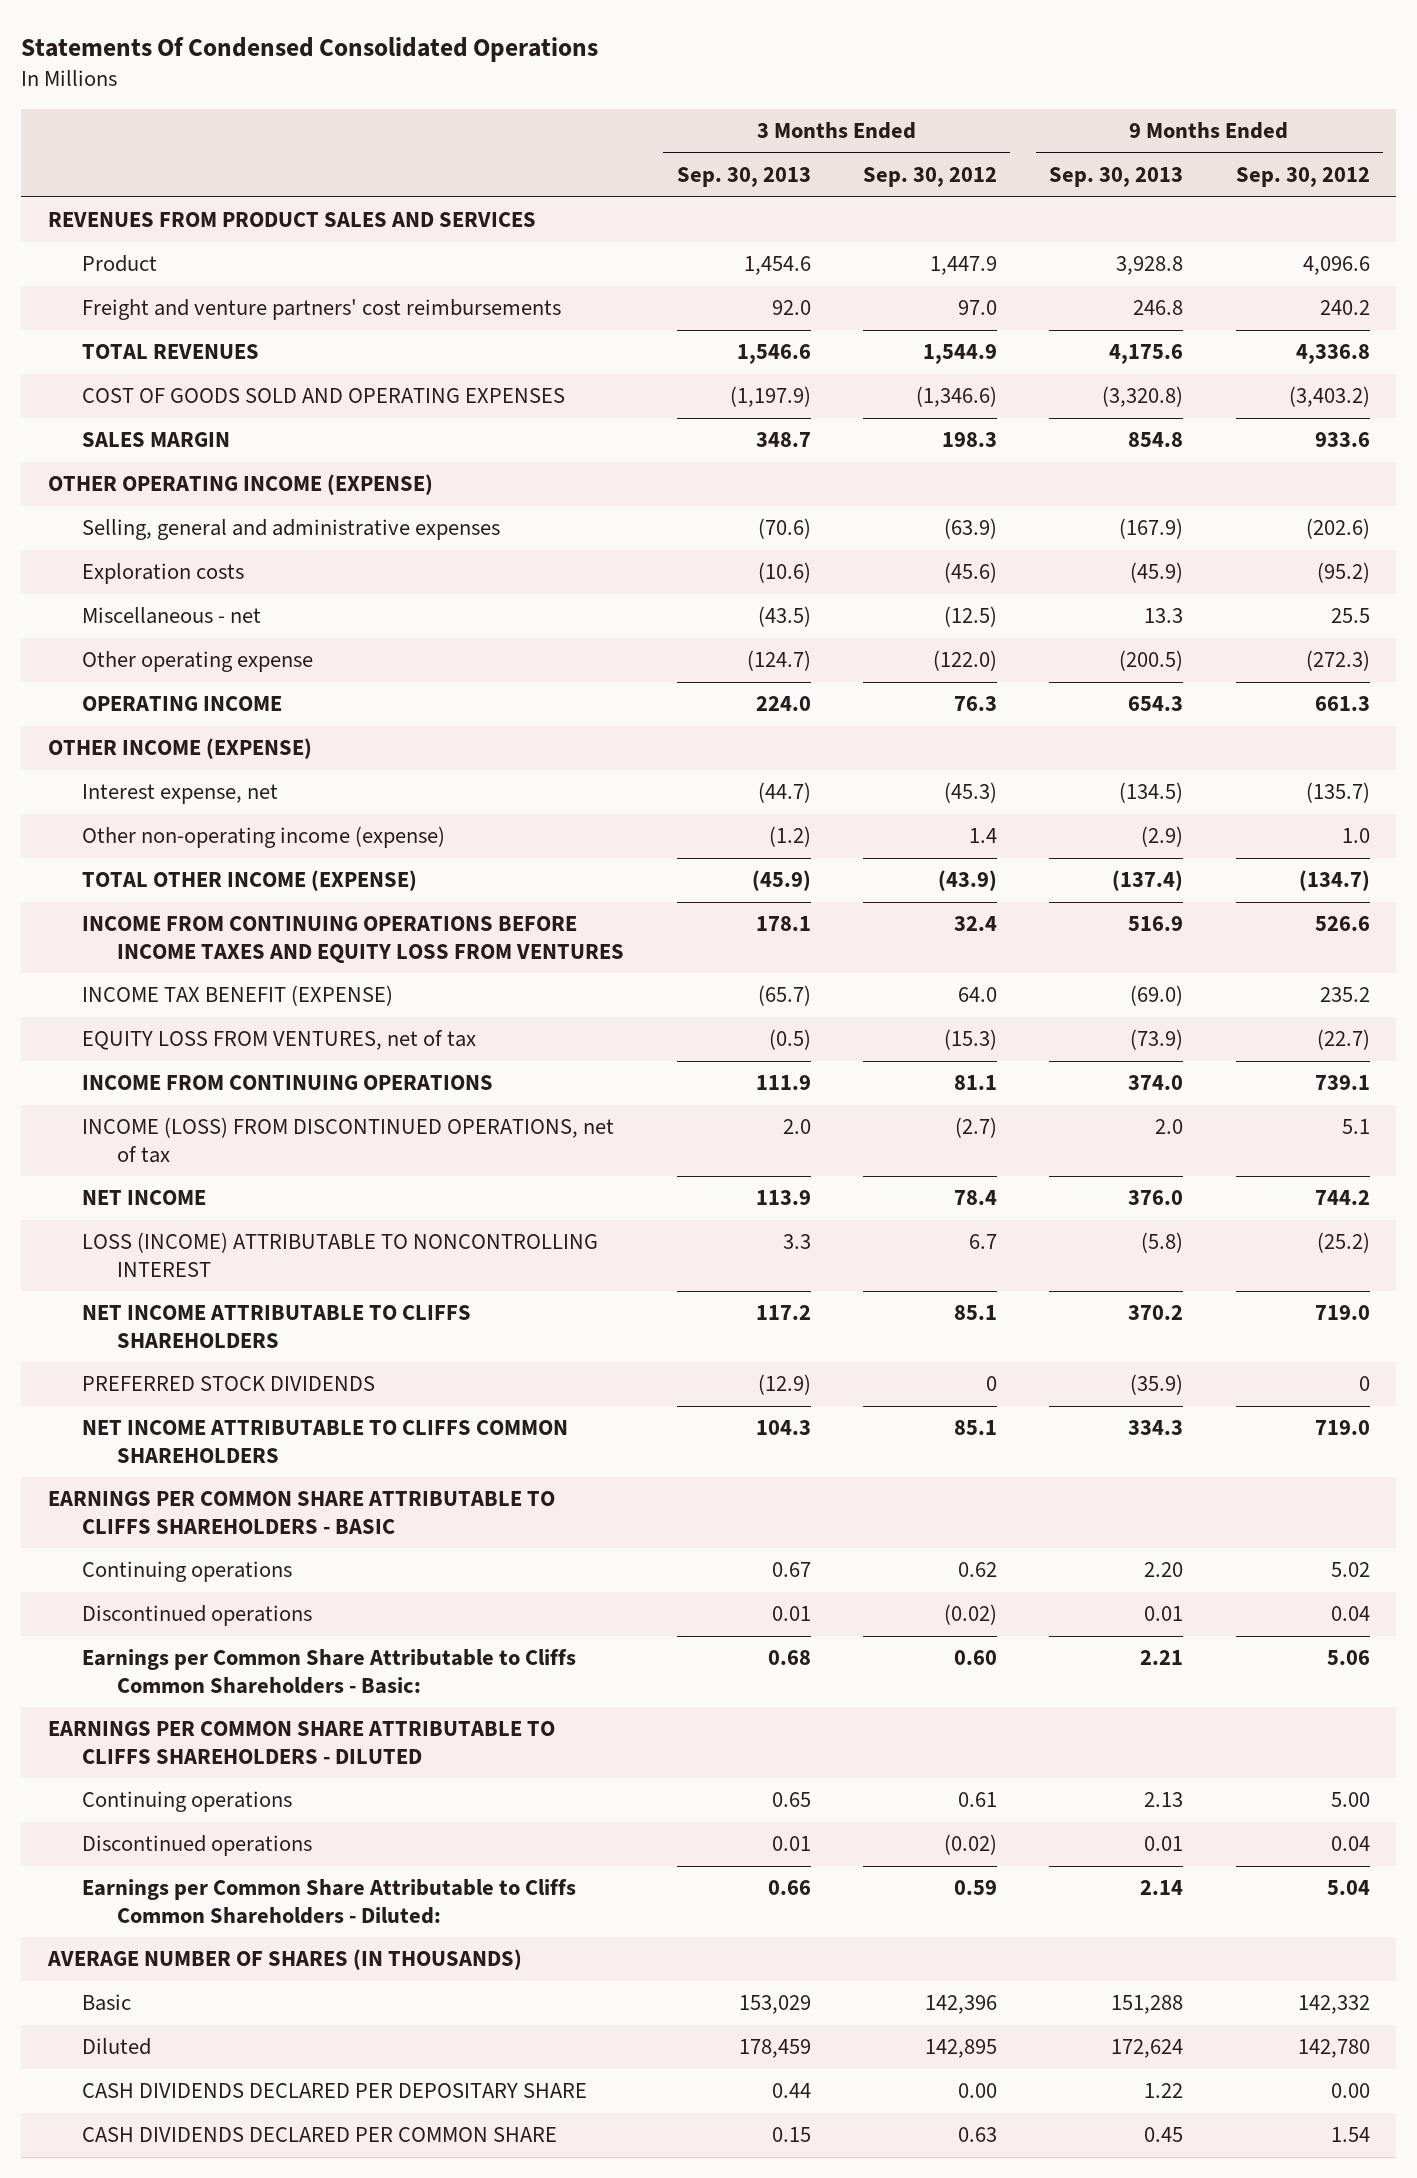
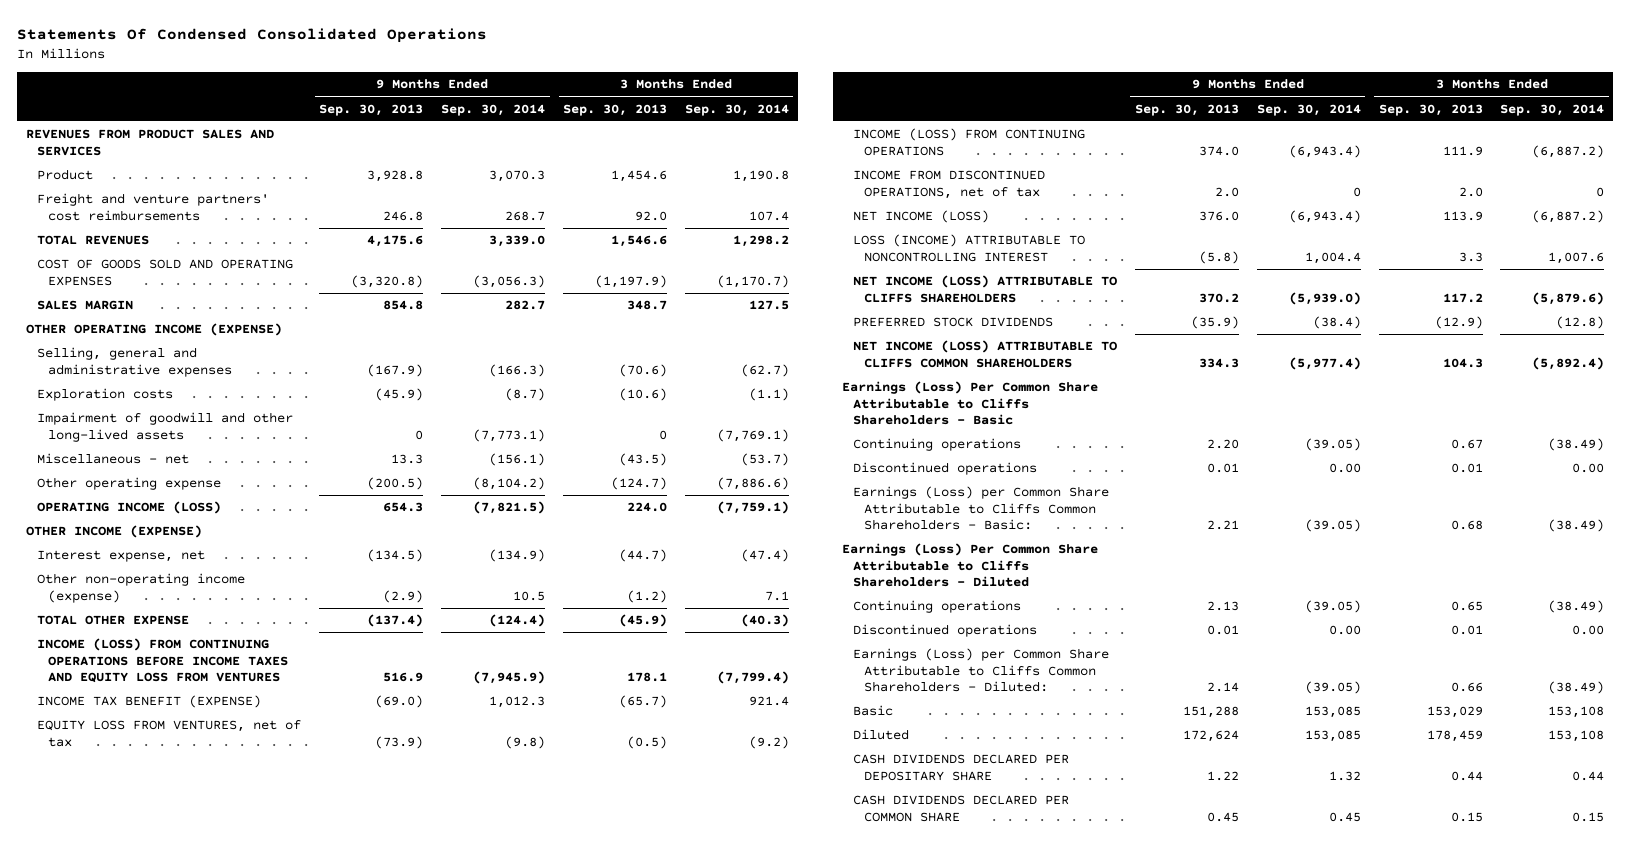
- | 3 Months Ended Sep. 30, 2013 | 3 Months Ended Sep. 30, 2012 | 9 Months Ended Sep. 30, 2013 | 9 Months Ended Sep. 30, 2012
+ | 9 Months Ended Sep. 30, 2013 | 9 Months Ended Sep. 30, 2014 | 3 Months Ended Sep. 30, 2013 | 3 Months Ended Sep. 30, 2014
+ Impairment of goodwill and other long-lived assets | 0 | (7,773.1) | 0 | (7,769.1)
- OPERATING INCOME | 224.0 | 76.3 | 654.3 | 661.3
+ OPERATING INCOME (LOSS) | 654.3 | (7,821.5) | 224.0 | (7,759.1)
- TOTAL OTHER INCOME (EXPENSE) | (45.9) | (43.9) | (137.4) | (134.7)
- INCOME FROM CONTINUING OPERATIONS BEFORE INCOME TAXES AND EQUITY LOSS FROM VENTURES | 178.1 | 32.4 | 516.9 | 526.6
+ TOTAL OTHER EXPENSE | (137.4) | (124.4) | (45.9) | (40.3)
+ INCOME (LOSS) FROM CONTINUING OPERATIONS BEFORE INCOME TAXES AND EQUITY LOSS FROM VENTURES | 516.9 | (7,945.9) | 178.1 | (7,799.4)
- INCOME FROM CONTINUING OPERATIONS | 111.9 | 81.1 | 374.0 | 739.1
- INCOME (LOSS) FROM DISCONTINUED OPERATIONS, net of tax | 2.0 | (2.7) | 2.0 | 5.1
- NET INCOME | 113.9 | 78.4 | 376.0 | 744.2
+ INCOME (LOSS) FROM CONTINUING OPERATIONS | 374.0 | (6,943.4) | 111.9 | (6,887.2)
+ INCOME FROM DISCONTINUED OPERATIONS, net of tax | 2.0 | 0 | 2.0 | 0
+ NET INCOME (LOSS) | 376.0 | (6,943.4) | 113.9 | (6,887.2)
- NET INCOME ATTRIBUTABLE TO CLIFFS SHAREHOLDERS | 117.2 | 85.1 | 370.2 | 719.0
+ NET INCOME (LOSS) ATTRIBUTABLE TO CLIFFS SHAREHOLDERS | 370.2 | (5,939.0) | 117.2 | (5,879.6)
- NET INCOME ATTRIBUTABLE TO CLIFFS COMMON SHAREHOLDERS | 104.3 | 85.1 | 334.3 | 719.0
- EARNINGS PER COMMON SHARE ATTRIBUTABLE TO CLIFFS SHAREHOLDERS - BASIC
+ NET INCOME (LOSS) ATTRIBUTABLE TO CLIFFS COMMON SHAREHOLDERS | 334.3 | (5,977.4) | 104.3 | (5,892.4)
+ Earnings (Loss) Per Common Share Attributable to Cliffs Shareholders - Basic
- Earnings per Common Share Attributable to Cliffs Common Shareholders - Basic: | 0.68 | 0.60 | 2.21 | 5.06
- EARNINGS PER COMMON SHARE ATTRIBUTABLE TO CLIFFS SHAREHOLDERS - DILUTED
+ Earnings (Loss) per Common Share Attributable to Cliffs Common Shareholders - Basic: | 2.21 | (39.05) | 0.68 | (38.49)
+ Earnings (Loss) Per Common Share Attributable to Cliffs Shareholders - Diluted
- Earnings per Common Share Attributable to Cliffs Common Shareholders - Diluted: | 0.66 | 0.59 | 2.14 | 5.04
- AVERAGE NUMBER OF SHARES (IN THOUSANDS)
+ Earnings (Loss) per Common Share Attributable to Cliffs Common Shareholders - Diluted: | 2.14 | (39.05) | 0.66 | (38.49)

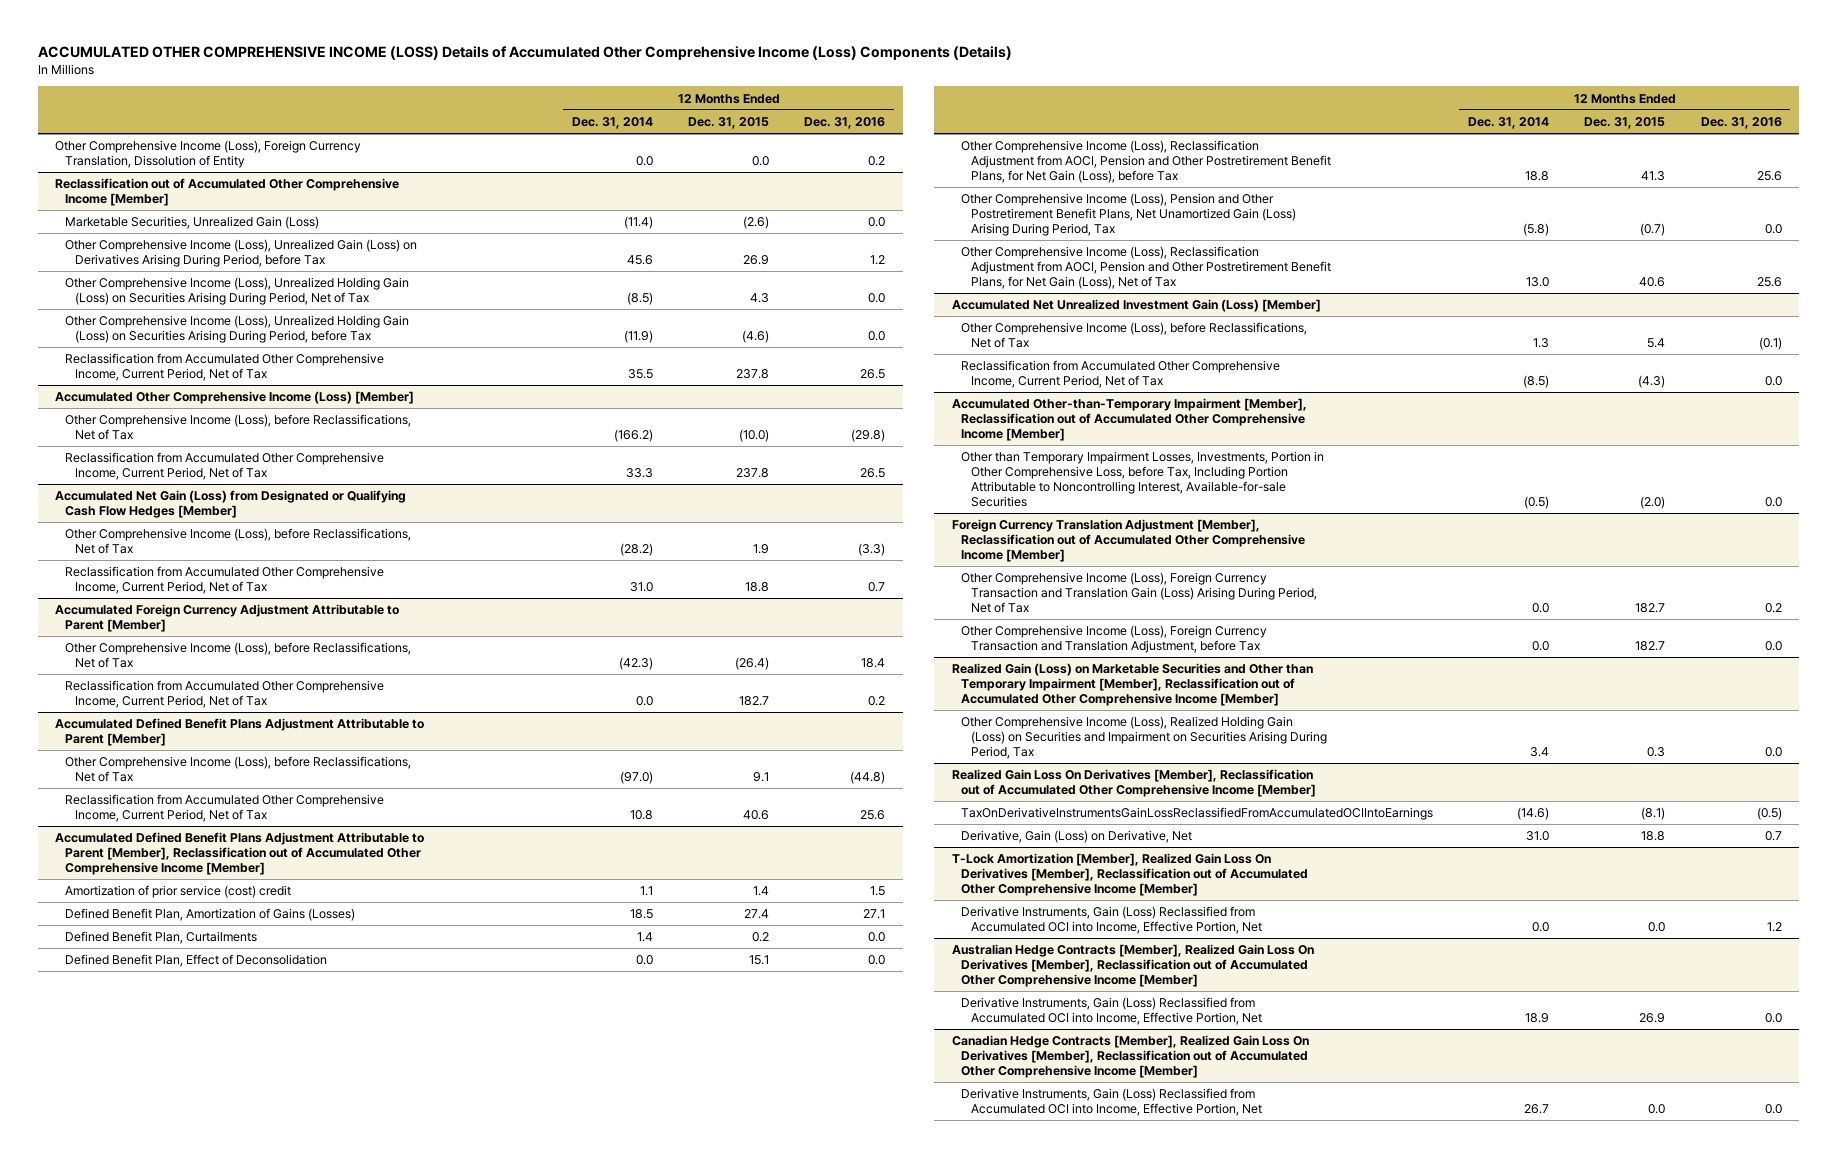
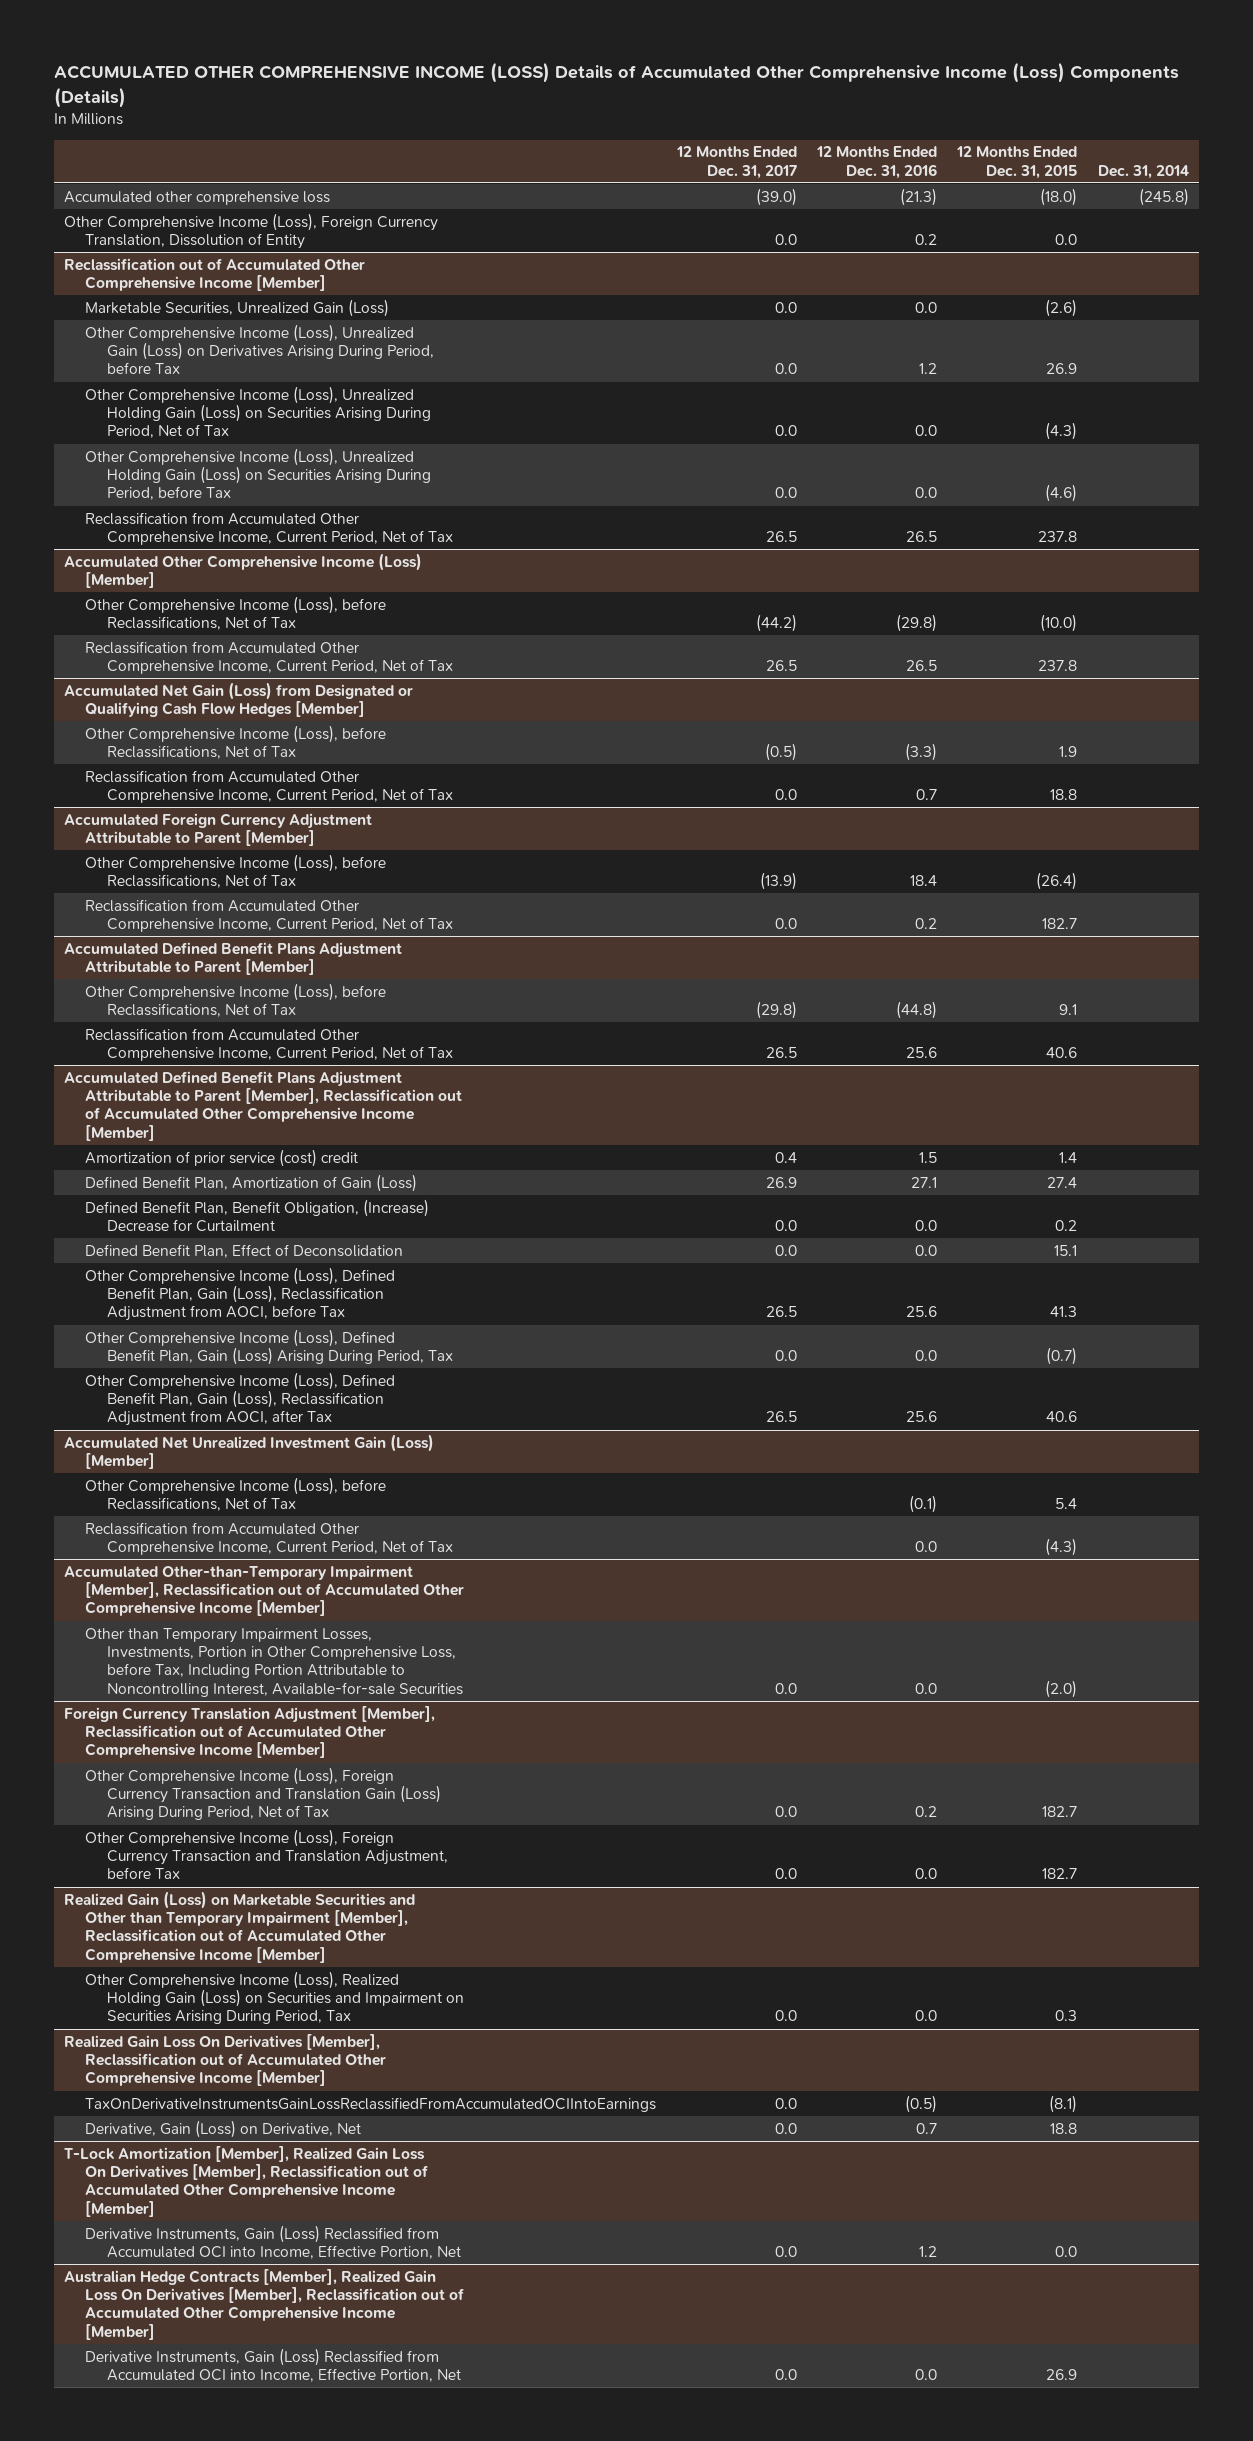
- | 12 Months Ended Dec. 31, 2014 | 12 Months Ended Dec. 31, 2015 | 12 Months Ended Dec. 31, 2016
+ | 12 Months Ended Dec. 31, 2017 | 12 Months Ended Dec. 31, 2016 | 12 Months Ended Dec. 31, 2015 | Dec. 31, 2014
+ Accumulated other comprehensive loss | (39.0) | (21.3) | (18.0) | (245.8)
@ Reclassification out of Accumulated Other Comprehensive Income [Member]
- Other Comprehensive Income (Loss), Unrealized Holding Gain (Loss) on Securities Arising During Period, Net of Tax | (8.5) | 4.3 | 0.0
+ Other Comprehensive Income (Loss), Unrealized Holding Gain (Loss) on Securities Arising During Period, Net of Tax | 0.0 | 0.0 | (4.3) |
@ Accumulated Defined Benefit Plans Adjustment Attributable to Parent [Member], Reclassification out of Accumulated Other Comprehensive Income [Member]
- Defined Benefit Plan, Amortization of Gains (Losses) | 18.5 | 27.4 | 27.1
- Defined Benefit Plan, Curtailments | 1.4 | 0.2 | 0.0
+ Defined Benefit Plan, Amortization of Gain (Loss) | 26.9 | 27.1 | 27.4 |
+ Defined Benefit Plan, Benefit Obligation, (Increase) Decrease for Curtailment | 0.0 | 0.0 | 0.2 |
- Other Comprehensive Income (Loss), Reclassification Adjustment from AOCI, Pension and Other Postretirement Benefit Plans, for Net Gain (Loss), before Tax | 18.8 | 41.3 | 25.6
- Other Comprehensive Income (Loss), Pension and Other Postretirement Benefit Plans, Net Unamortized Gain (Loss) Arising During Period, Tax | (5.8) | (0.7) | 0.0
- Other Comprehensive Income (Loss), Reclassification Adjustment from AOCI, Pension and Other Postretirement Benefit Plans, for Net Gain (Loss), Net of Tax | 13.0 | 40.6 | 25.6
+ Other Comprehensive Income (Loss), Defined Benefit Plan, Gain (Loss), Reclassification Adjustment from AOCI, before Tax | 26.5 | 25.6 | 41.3 |
+ Other Comprehensive Income (Loss), Defined Benefit Plan, Gain (Loss) Arising During Period, Tax | 0.0 | 0.0 | (0.7) |
+ Other Comprehensive Income (Loss), Defined Benefit Plan, Gain (Loss), Reclassification Adjustment from AOCI, after Tax | 26.5 | 25.6 | 40.6 |
- Canadian Hedge Contracts [Member], Realized Gain Loss On Derivatives [Member], Reclassification out of Accumulated Other Comprehensive Income [Member]
- Derivative Instruments, Gain (Loss) Reclassified from Accumulated OCI into Income, Effective Portion, Net | 26.7 | 0.0 | 0.0

